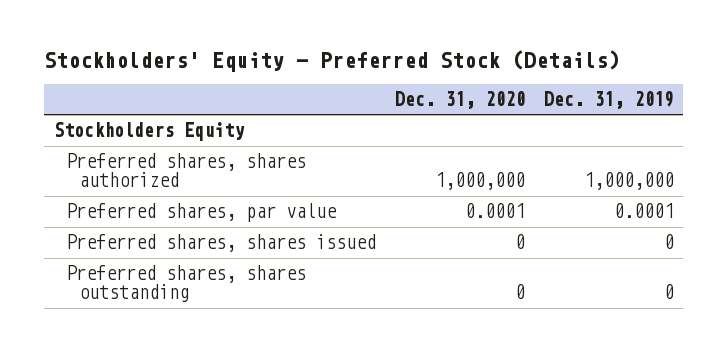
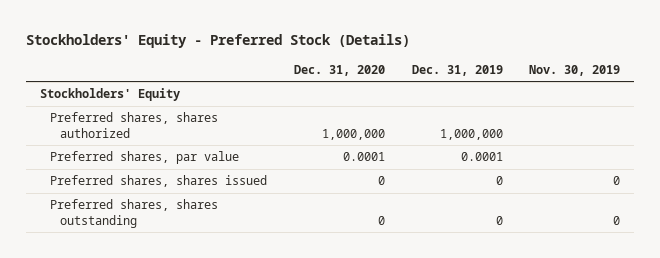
- | Dec. 31, 2020 | Dec. 31, 2019
+ | Dec. 31, 2020 | Dec. 31, 2019 | Nov. 30, 2019
- Stockholders Equity
+ Stockholders' Equity

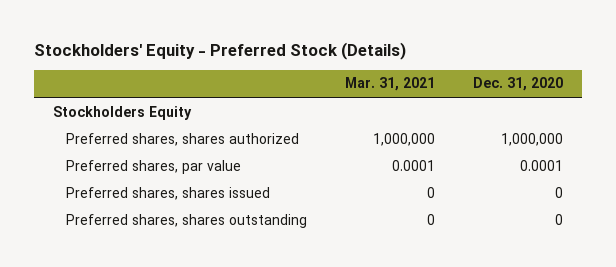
- | Dec. 31, 2020 | Dec. 31, 2019 | Nov. 30, 2019
+ | Mar. 31, 2021 | Dec. 31, 2020
- Stockholders' Equity
+ Stockholders Equity

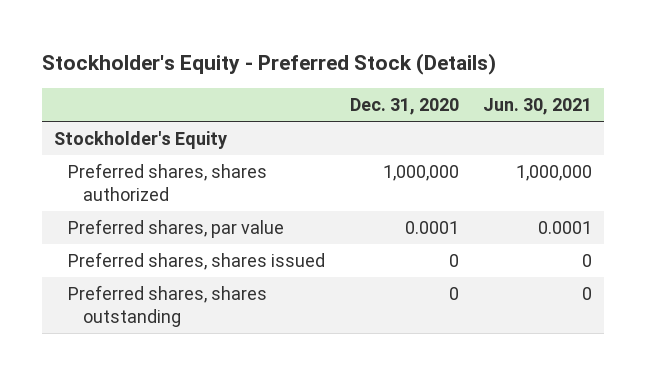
- Stockholders' Equity - Preferred Stock (Details)
+ Stockholder's Equity - Preferred Stock (Details)
- | Mar. 31, 2021 | Dec. 31, 2020
+ | Dec. 31, 2020 | Jun. 30, 2021
- Stockholders Equity
+ Stockholder's Equity

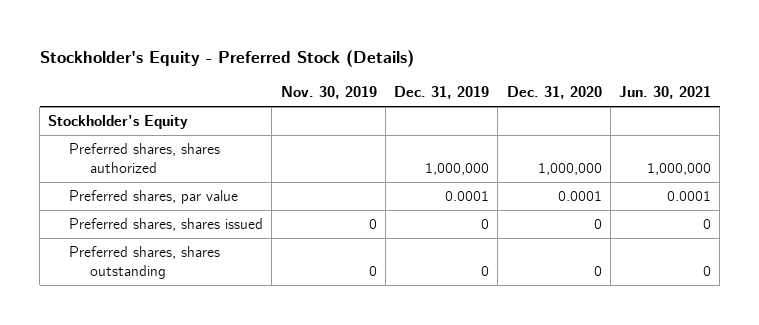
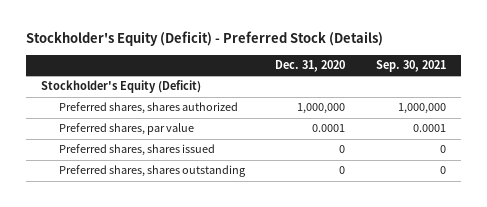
- Stockholder's Equity - Preferred Stock (Details)
+ Stockholder's Equity (Deficit) - Preferred Stock (Details)
- | Nov. 30, 2019 | Dec. 31, 2019 | Dec. 31, 2020 | Jun. 30, 2021
+ | Dec. 31, 2020 | Sep. 30, 2021
- Stockholder's Equity
+ Stockholder's Equity (Deficit)

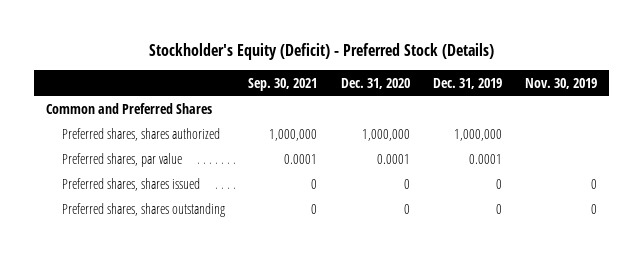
- | Dec. 31, 2020 | Sep. 30, 2021
+ | Sep. 30, 2021 | Dec. 31, 2020 | Dec. 31, 2019 | Nov. 30, 2019
- Stockholder's Equity (Deficit)
+ Common and Preferred Shares

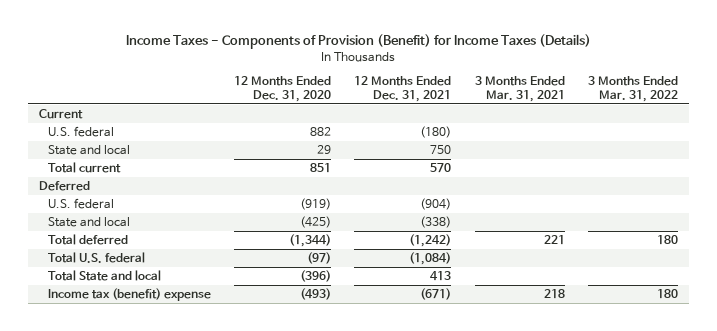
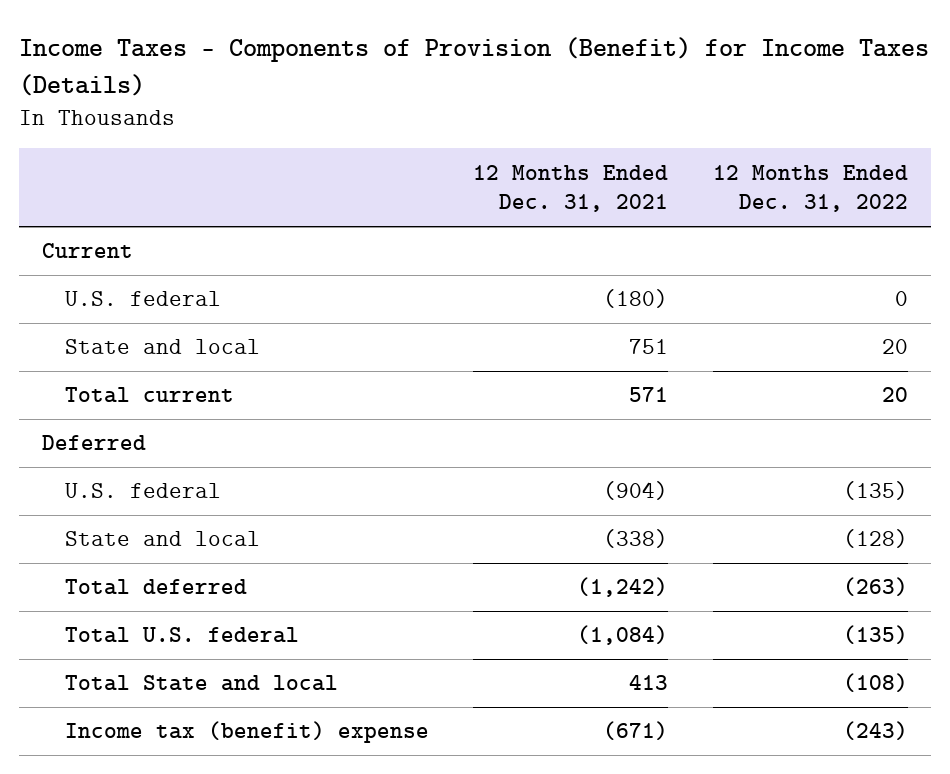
- | 12 Months Ended Dec. 31, 2020 | 12 Months Ended Dec. 31, 2021 | 3 Months Ended Mar. 31, 2021 | 3 Months Ended Mar. 31, 2022
+ | 12 Months Ended Dec. 31, 2021 | 12 Months Ended Dec. 31, 2022
- State and local | 29 | 750 | |
- Total current | 851 | 570 | |
+ State and local | 751 | 20
+ Total current | 571 | 20

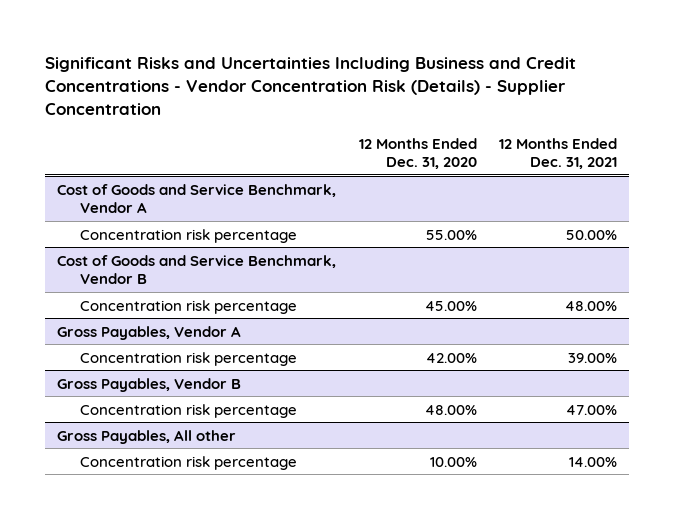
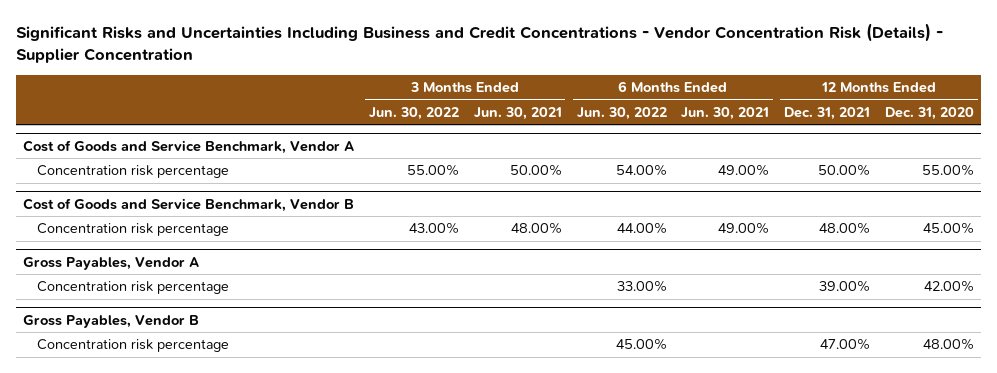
- | 12 Months Ended Dec. 31, 2020 | 12 Months Ended Dec. 31, 2021
+ | 3 Months Ended Jun. 30, 2022 | 3 Months Ended Jun. 30, 2021 | 6 Months Ended Jun. 30, 2022 | 6 Months Ended Jun. 30, 2021 | 12 Months Ended Dec. 31, 2021 | 12 Months Ended Dec. 31, 2020
- Gross Payables, All other
- Concentration risk percentage | 10.00% | 14.00%

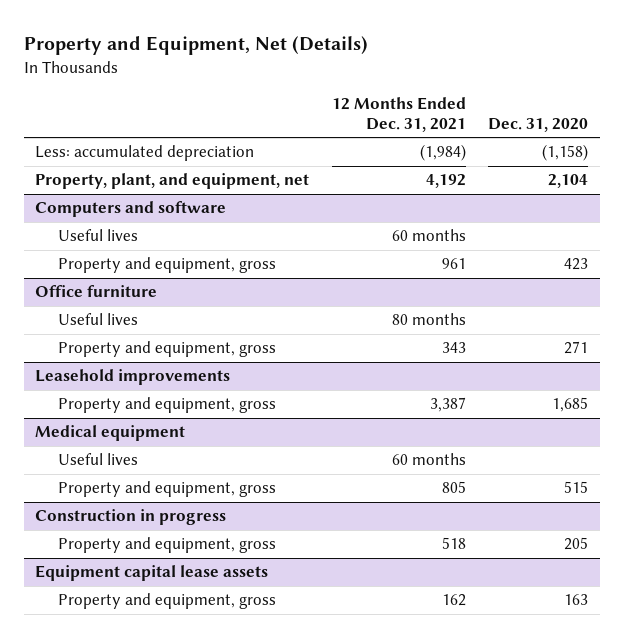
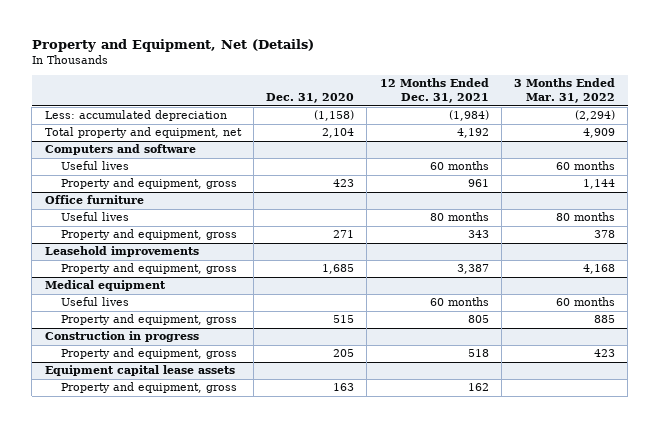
- | 12 Months Ended Dec. 31, 2021 | Dec. 31, 2020
+ | Dec. 31, 2020 | 12 Months Ended Dec. 31, 2021 | 3 Months Ended Mar. 31, 2022
- Property, plant, and equipment, net | 4,192 | 2,104
+ Total property and equipment, net | 2,104 | 4,192 | 4,909

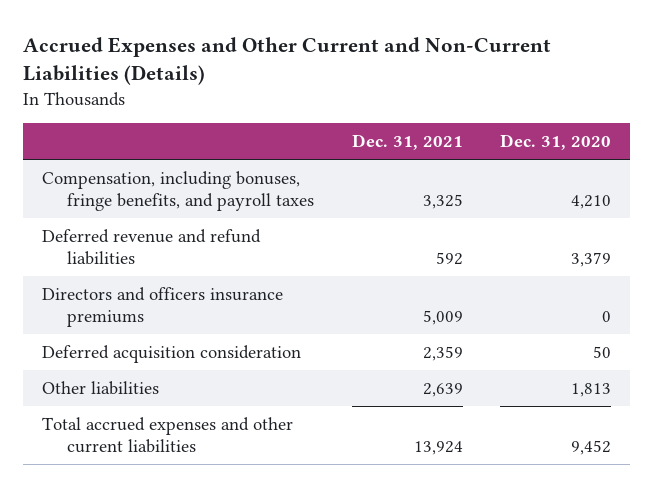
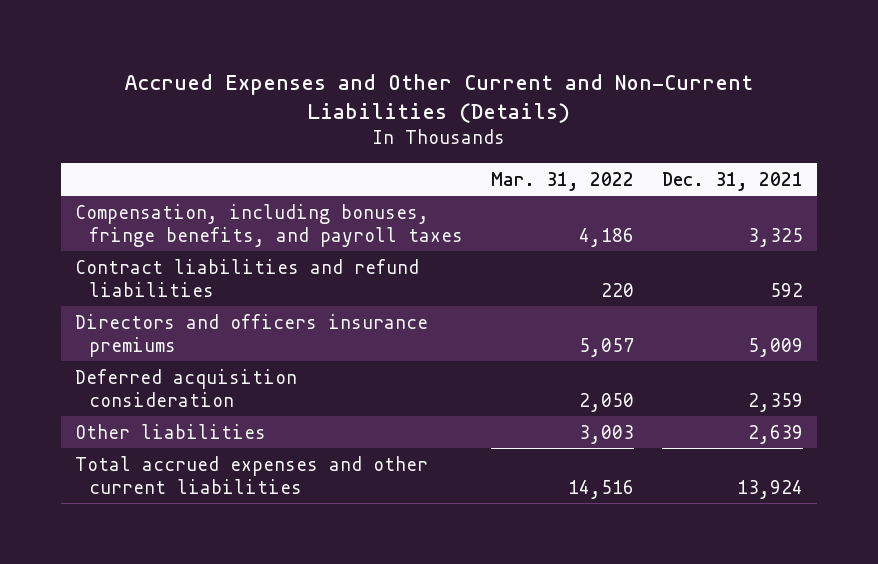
- | Dec. 31, 2021 | Dec. 31, 2020
+ | Mar. 31, 2022 | Dec. 31, 2021
- Deferred revenue and refund liabilities | 592 | 3,379
+ Contract liabilities and refund liabilities | 220 | 592

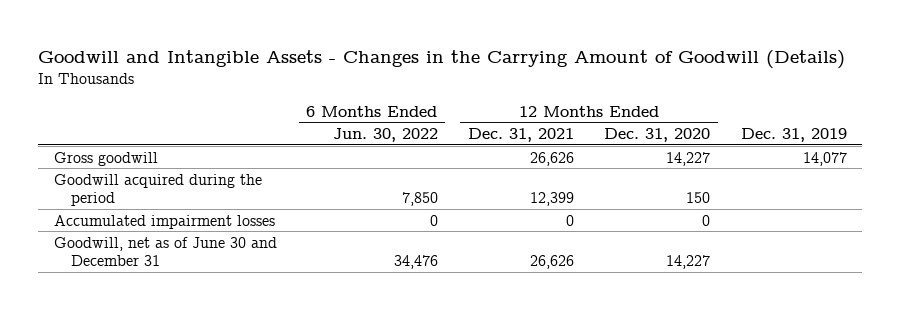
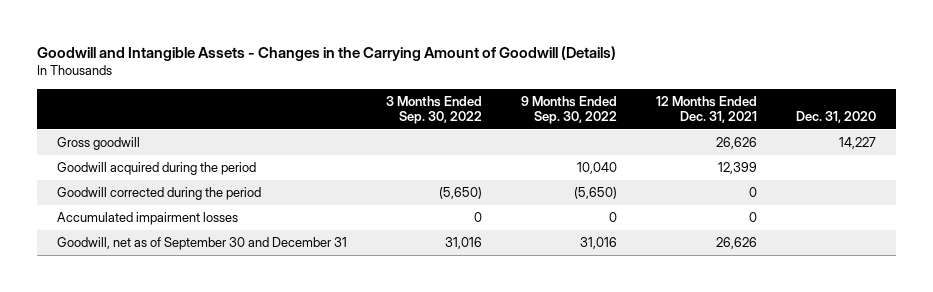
- | 6 Months Ended Jun. 30, 2022 | 12 Months Ended Dec. 31, 2021 | 12 Months Ended Dec. 31, 2020 | Dec. 31, 2019
+ | 3 Months Ended Sep. 30, 2022 | 9 Months Ended Sep. 30, 2022 | 12 Months Ended Dec. 31, 2021 | Dec. 31, 2020
+ Goodwill corrected during the period | (5,650) | (5,650) | 0 |
- Goodwill, net as of June 30 and December 31 | 34,476 | 26,626 | 14,227 |
+ Goodwill, net as of September 30 and December 31 | 31,016 | 31,016 | 26,626 |

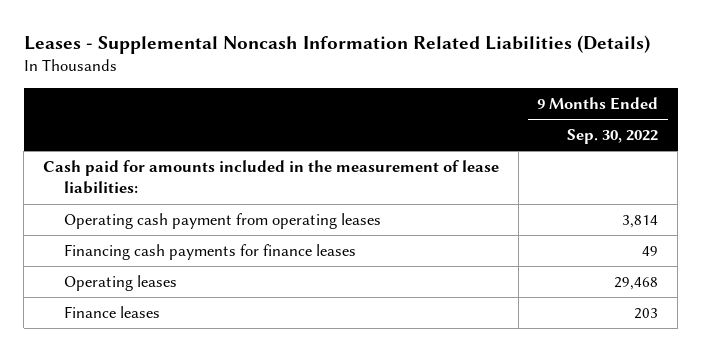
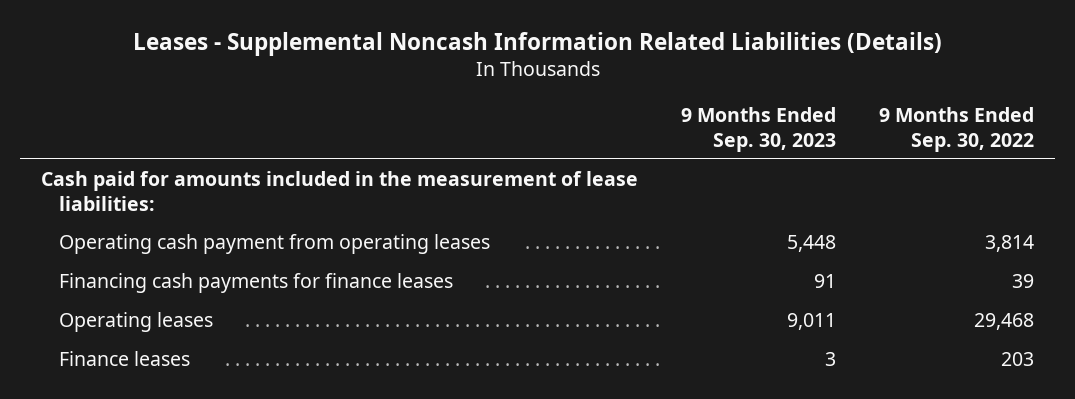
- | 9 Months Ended Sep. 30, 2022
+ | 9 Months Ended Sep. 30, 2023 | 9 Months Ended Sep. 30, 2022
- Financing cash payments for finance leases | 49
+ Financing cash payments for finance leases | 91 | 39

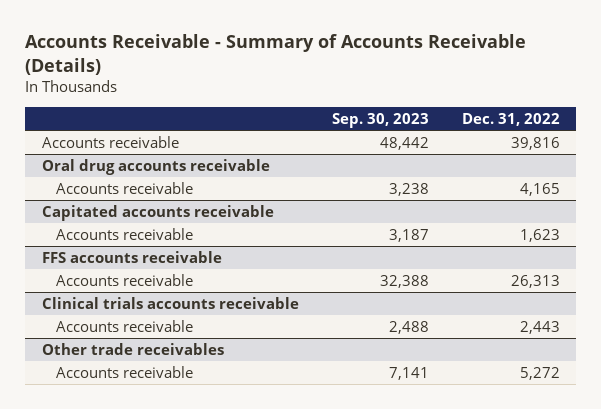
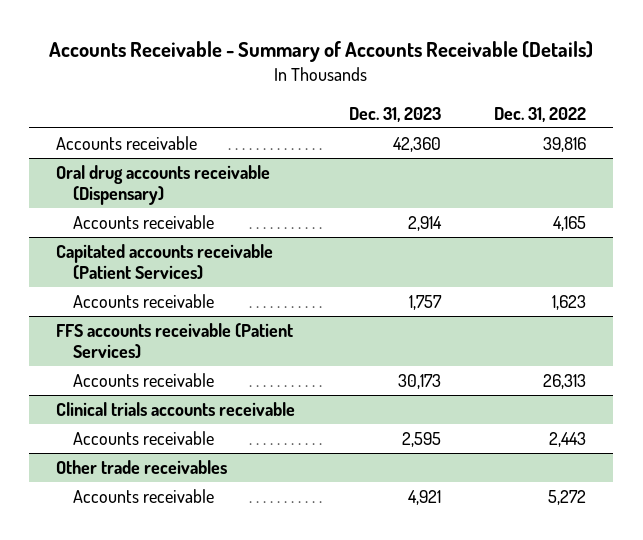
- | Sep. 30, 2023 | Dec. 31, 2022
+ | Dec. 31, 2023 | Dec. 31, 2022
- Oral drug accounts receivable
+ Oral drug accounts receivable (Dispensary)
- Capitated accounts receivable
+ Capitated accounts receivable (Patient Services)
- FFS accounts receivable
+ FFS accounts receivable (Patient Services)

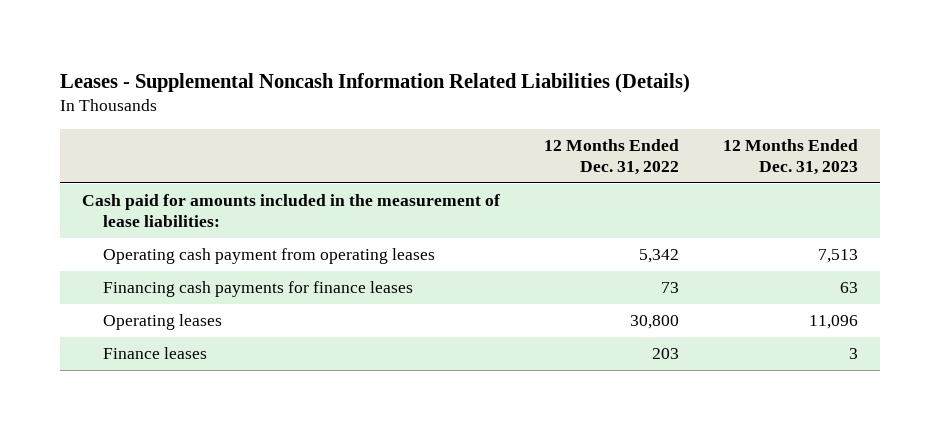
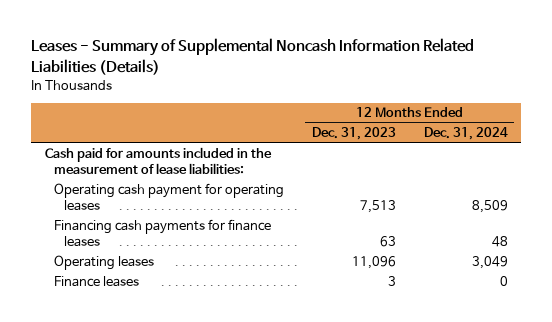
- Leases - Supplemental Noncash Information Related Liabilities (Details)
+ Leases - Summary of Supplemental Noncash Information Related Liabilities (Details)
- | 12 Months Ended Dec. 31, 2022 | 12 Months Ended Dec. 31, 2023
+ | 12 Months Ended Dec. 31, 2023 | 12 Months Ended Dec. 31, 2024
- Operating cash payment from operating leases | 5,342 | 7,513
+ Operating cash payment for operating leases | 7,513 | 8,509

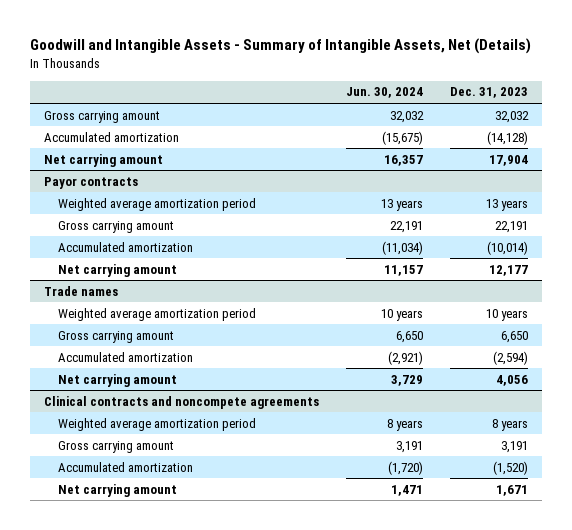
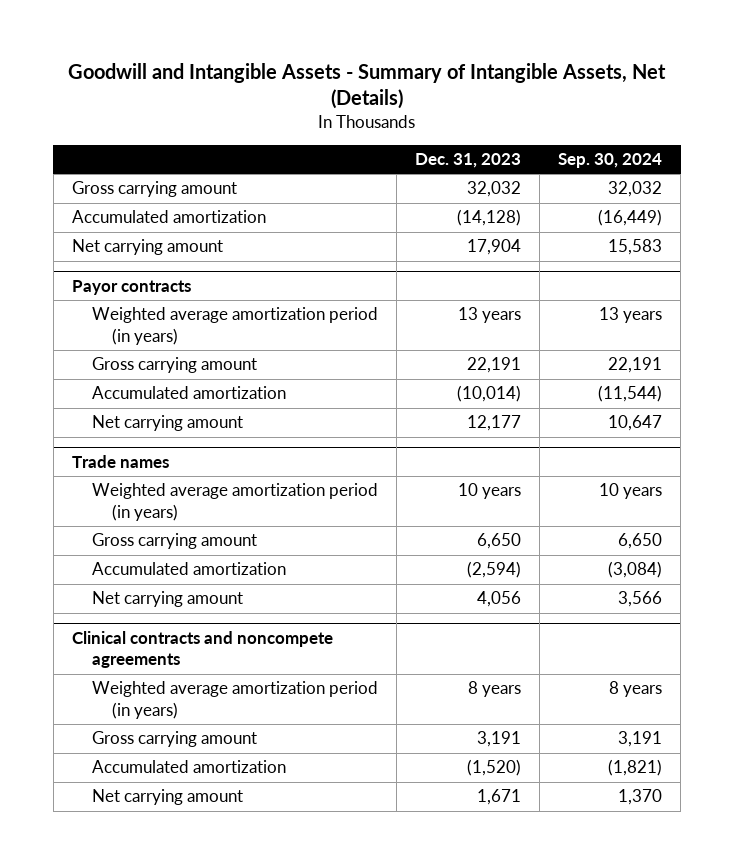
- | Jun. 30, 2024 | Dec. 31, 2023
+ | Dec. 31, 2023 | Sep. 30, 2024
@ Payor contracts
- Weighted average amortization period | 13 years | 13 years
+ Weighted average amortization period (in years) | 13 years | 13 years
@ Trade names
- Weighted average amortization period | 10 years | 10 years
+ Weighted average amortization period (in years) | 10 years | 10 years
@ Clinical contracts and noncompete agreements
- Weighted average amortization period | 8 years | 8 years
+ Weighted average amortization period (in years) | 8 years | 8 years

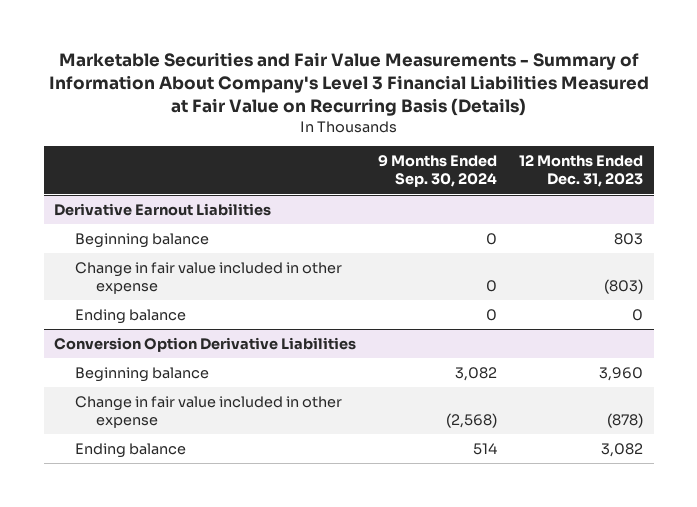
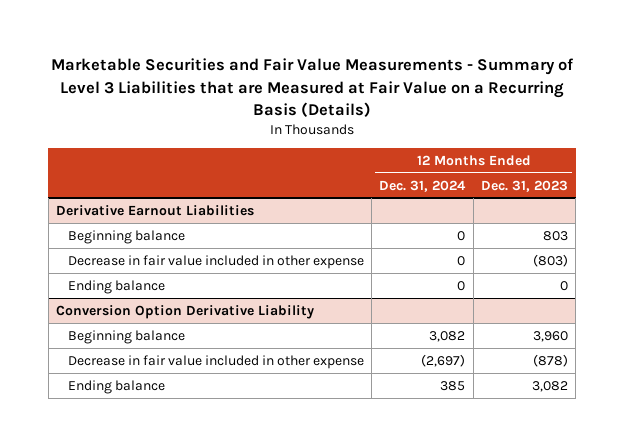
- Marketable Securities and Fair Value Measurements - Summary of Information About Company's Level 3 Financial Liabilities Measured at Fair Value on Recurring Basis (Details)
+ Marketable Securities and Fair Value Measurements - Summary of Level 3 Liabilities that are Measured at Fair Value on a Recurring Basis (Details)
- | 9 Months Ended Sep. 30, 2024 | 12 Months Ended Dec. 31, 2023
+ | 12 Months Ended Dec. 31, 2024 | 12 Months Ended Dec. 31, 2023
@ Derivative Earnout Liabilities
- Change in fair value included in other expense | 0 | (803)
+ Decrease in fair value included in other expense | 0 | (803)
- Conversion Option Derivative Liabilities
+ Conversion Option Derivative Liability
- Change in fair value included in other expense | (2,568) | (878)
+ Decrease in fair value included in other expense | (2,697) | (878)

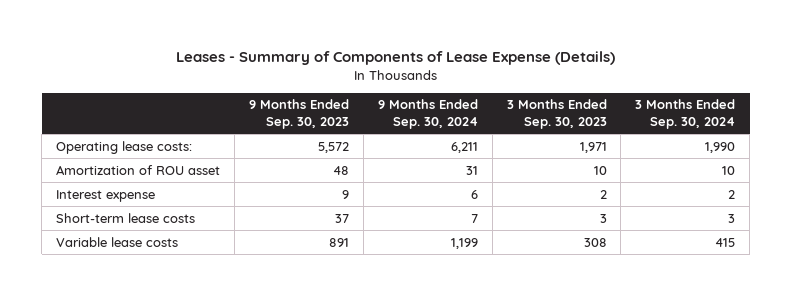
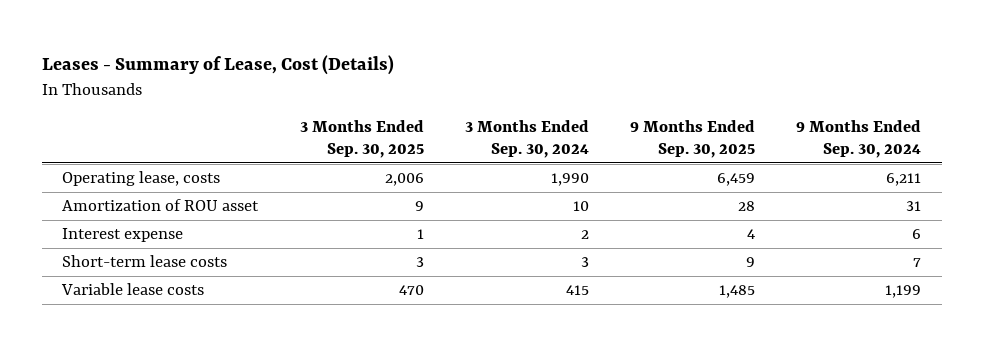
- Leases - Summary of Components of Lease Expense (Details)
+ Leases - Summary of Lease, Cost (Details)
- | 9 Months Ended Sep. 30, 2023 | 9 Months Ended Sep. 30, 2024 | 3 Months Ended Sep. 30, 2023 | 3 Months Ended Sep. 30, 2024
+ | 3 Months Ended Sep. 30, 2025 | 3 Months Ended Sep. 30, 2024 | 9 Months Ended Sep. 30, 2025 | 9 Months Ended Sep. 30, 2024
- Operating lease costs: | 5,572 | 6,211 | 1,971 | 1,990
+ Operating lease, costs | 2,006 | 1,990 | 6,459 | 6,211

